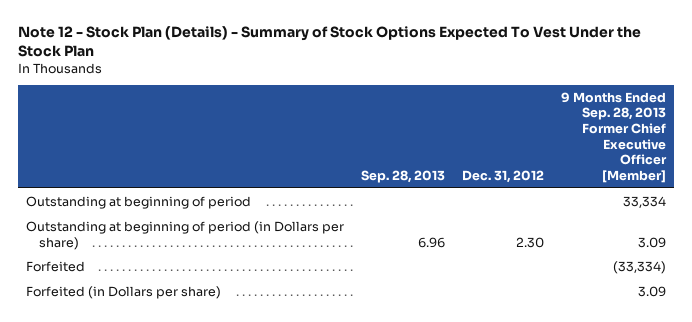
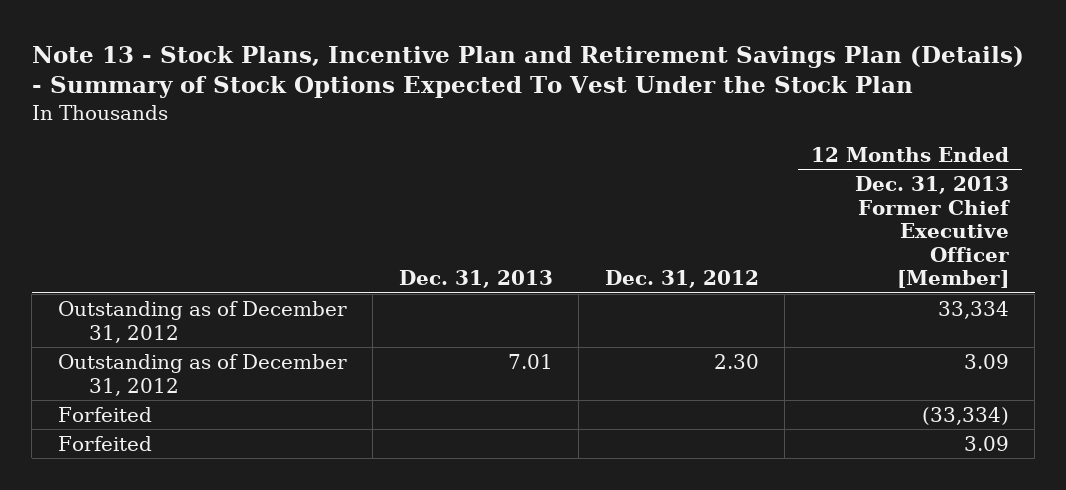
- Note 12 - Stock Plan (Details) - Summary of Stock Options Expected To Vest Under the Stock Plan
+ Note 13 - Stock Plans, Incentive Plan and Retirement Savings Plan (Details) - Summary of Stock Options Expected To Vest Under the Stock Plan
- | Sep. 28, 2013 | Dec. 31, 2012 | 9 Months Ended Sep. 28, 2013 Former Chief Executive Officer [Member]
+ | Dec. 31, 2013 | Dec. 31, 2012 | 12 Months Ended Dec. 31, 2013 Former Chief Executive Officer [Member]
- Outstanding at beginning of period | | | 33,334
- Outstanding at beginning of period (in Dollars per share) | 6.96 | 2.30 | 3.09
+ Outstanding as of December 31, 2012 | | | 33,334
+ Outstanding as of December 31, 2012 | 7.01 | 2.30 | 3.09
- Forfeited (in Dollars per share) | | | 3.09
+ Forfeited | | | 3.09

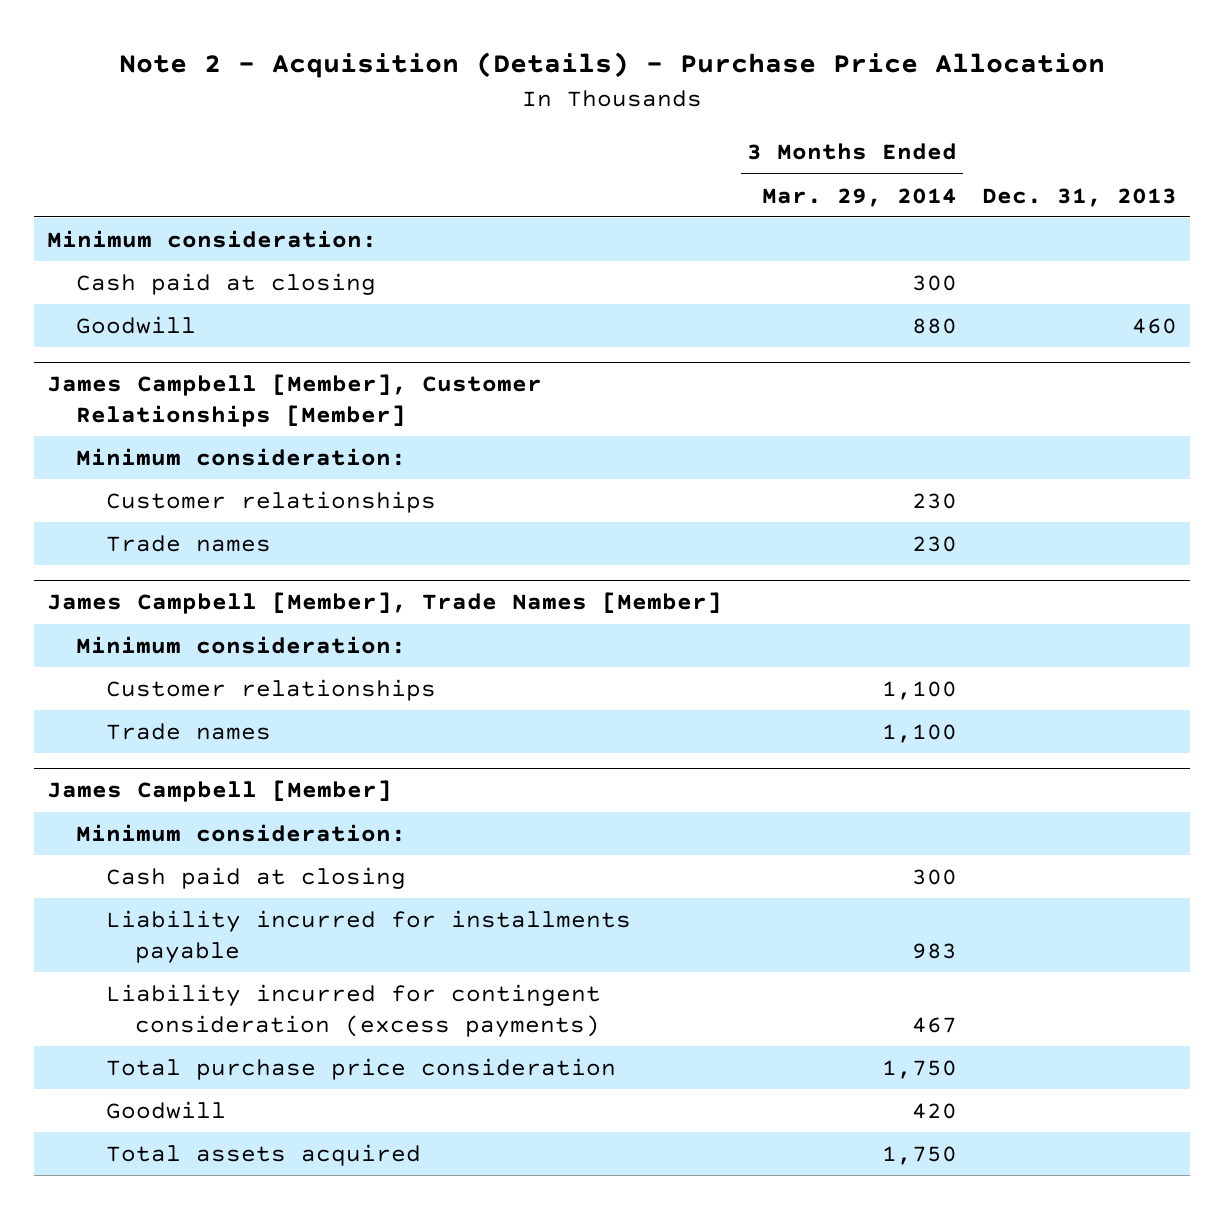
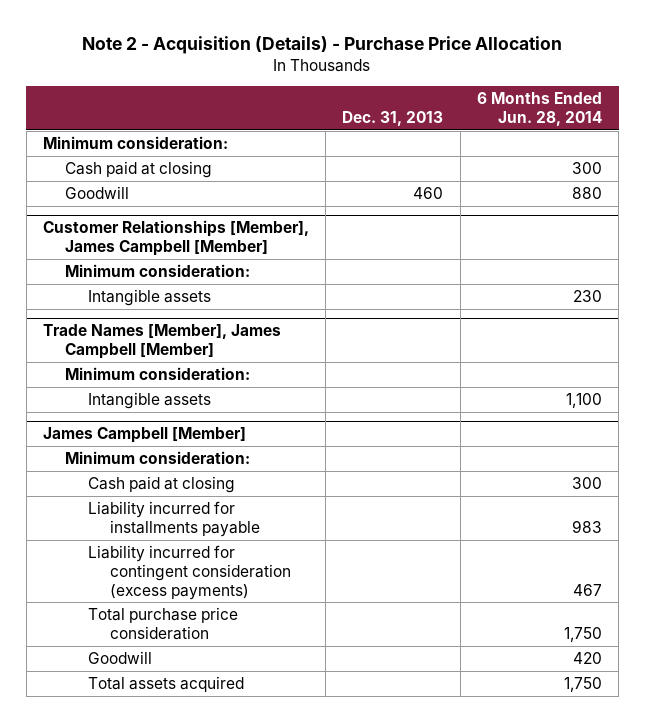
- | 3 Months Ended Mar. 29, 2014 | Dec. 31, 2013
+ | Dec. 31, 2013 | 6 Months Ended Jun. 28, 2014
- James Campbell [Member], Customer Relationships [Member]
+ Customer Relationships [Member], James Campbell [Member]
- Customer relationships | 230 |
- Trade names | 230 |
- James Campbell [Member], Trade Names [Member]
+ Intangible assets | | 230
+ Trade Names [Member], James Campbell [Member]
- Customer relationships | 1,100 |
- Trade names | 1,100 |
+ Intangible assets | | 1,100

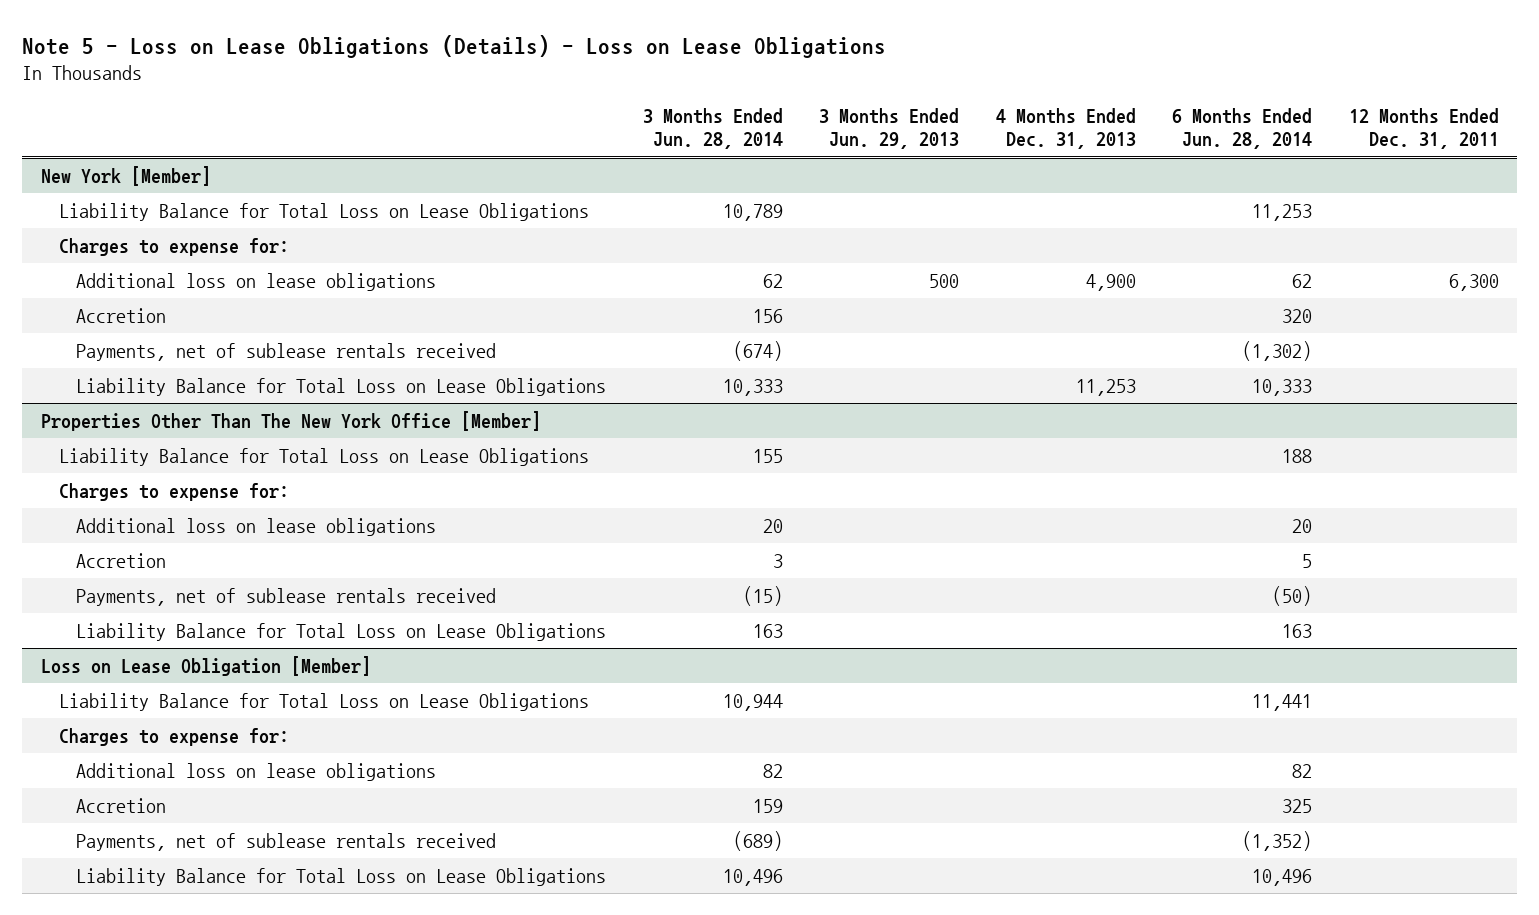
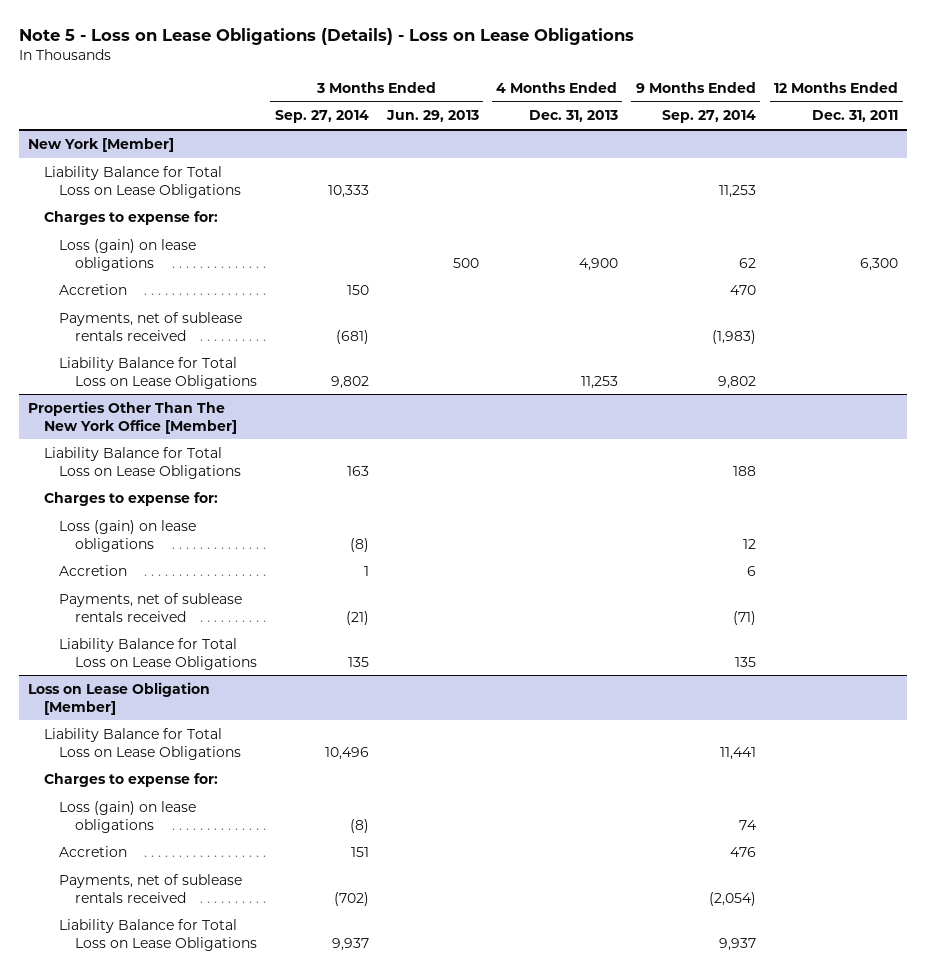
- | 3 Months Ended Jun. 28, 2014 | 3 Months Ended Jun. 29, 2013 | 4 Months Ended Dec. 31, 2013 | 6 Months Ended Jun. 28, 2014 | 12 Months Ended Dec. 31, 2011
+ | 3 Months Ended Sep. 27, 2014 | 3 Months Ended Jun. 29, 2013 | 4 Months Ended Dec. 31, 2013 | 9 Months Ended Sep. 27, 2014 | 12 Months Ended Dec. 31, 2011
@ New York [Member]
- Additional loss on lease obligations | 62 | 500 | 4,900 | 62 | 6,300
+ Loss (gain) on lease obligations | | 500 | 4,900 | 62 | 6,300
@ Properties Other Than The New York Office [Member]
- Additional loss on lease obligations | 20 | | | 20 |
+ Loss (gain) on lease obligations | (8) | | | 12 |
@ Loss on Lease Obligation [Member]
- Additional loss on lease obligations | 82 | | | 82 |
+ Loss (gain) on lease obligations | (8) | | | 74 |

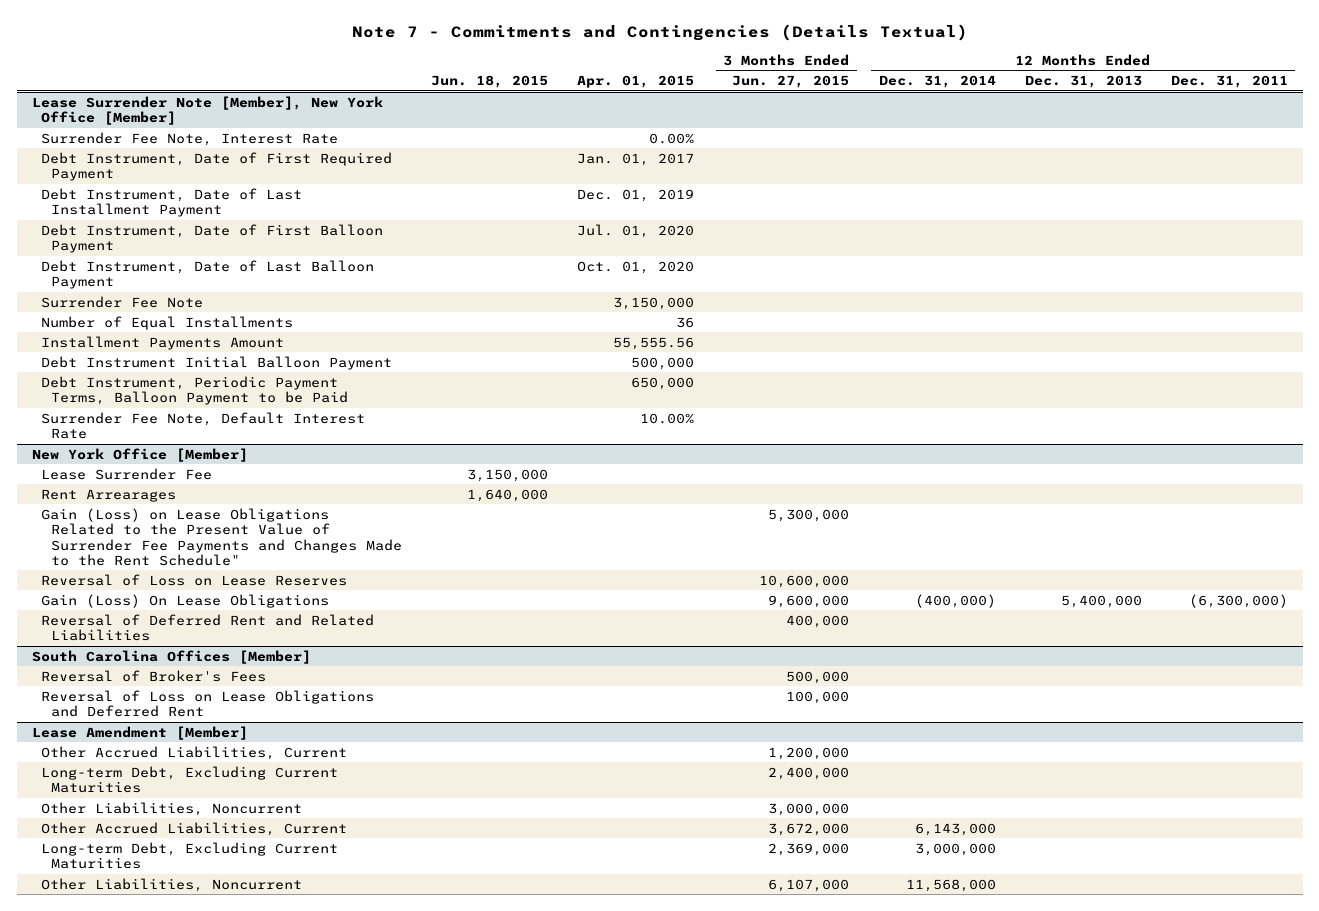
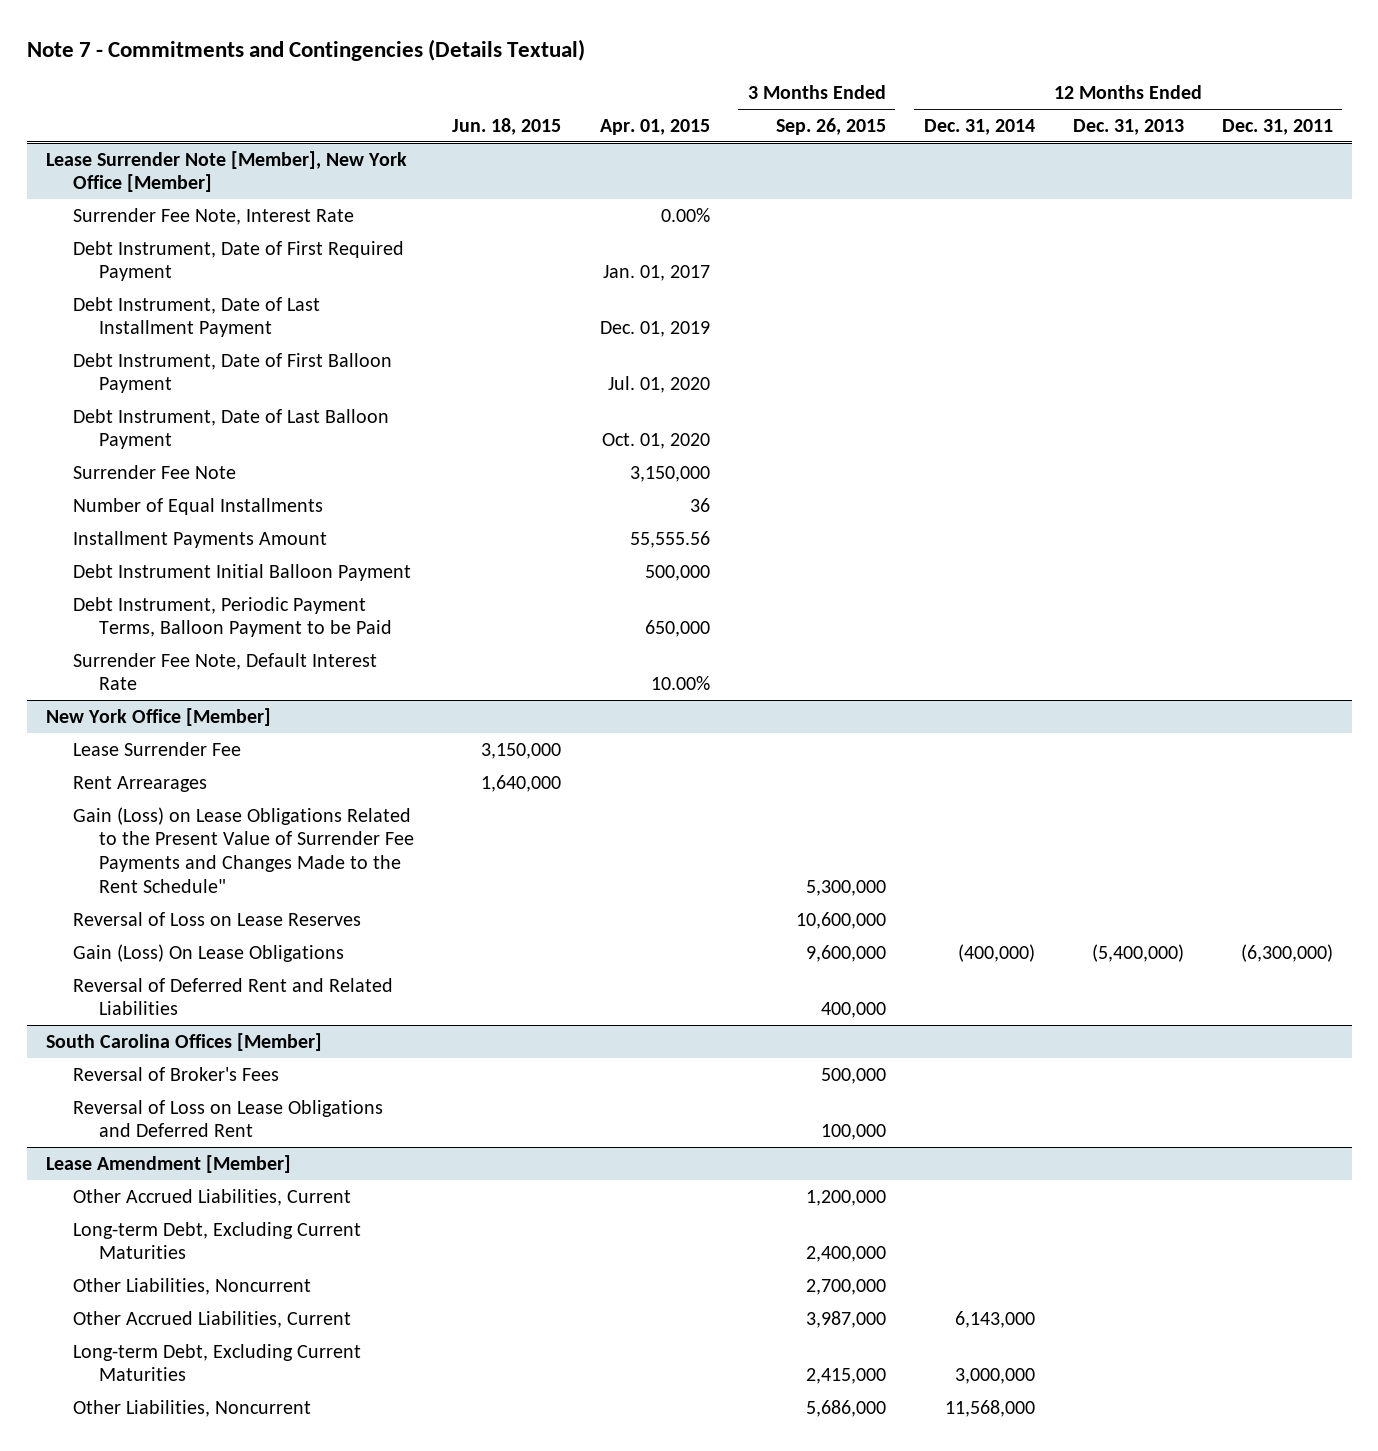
- | Jun. 18, 2015 | Apr. 01, 2015 | 3 Months Ended Jun. 27, 2015 | 12 Months Ended Dec. 31, 2014 | 12 Months Ended Dec. 31, 2013 | 12 Months Ended Dec. 31, 2011
+ | Jun. 18, 2015 | Apr. 01, 2015 | 3 Months Ended Sep. 26, 2015 | 12 Months Ended Dec. 31, 2014 | 12 Months Ended Dec. 31, 2013 | 12 Months Ended Dec. 31, 2011
@ New York Office [Member]
- Gain (Loss) On Lease Obligations | | | 9,600,000 | (400,000) | 5,400,000 | (6,300,000)
+ Gain (Loss) On Lease Obligations | | | 9,600,000 | (400,000) | (5,400,000) | (6,300,000)

